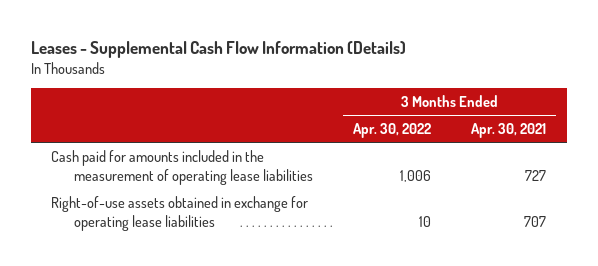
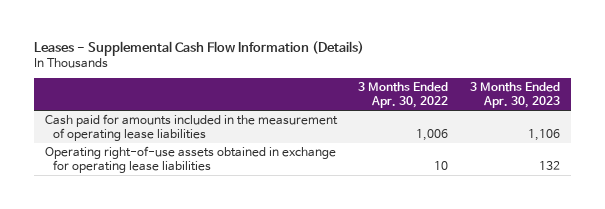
- | 3 Months Ended Apr. 30, 2022 | 3 Months Ended Apr. 30, 2021
+ | 3 Months Ended Apr. 30, 2022 | 3 Months Ended Apr. 30, 2023
- Right-of-use assets obtained in exchange for operating lease liabilities | 10 | 707
+ Operating right-of-use assets obtained in exchange for operating lease liabilities | 10 | 132

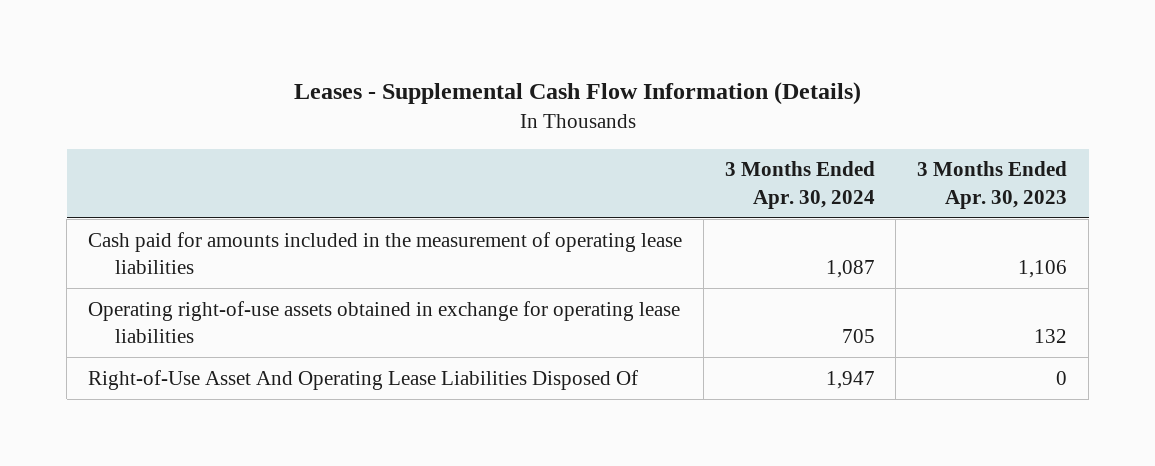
- | 3 Months Ended Apr. 30, 2022 | 3 Months Ended Apr. 30, 2023
+ | 3 Months Ended Apr. 30, 2024 | 3 Months Ended Apr. 30, 2023
+ Right-of-Use Asset And Operating Lease Liabilities Disposed Of | 1,947 | 0

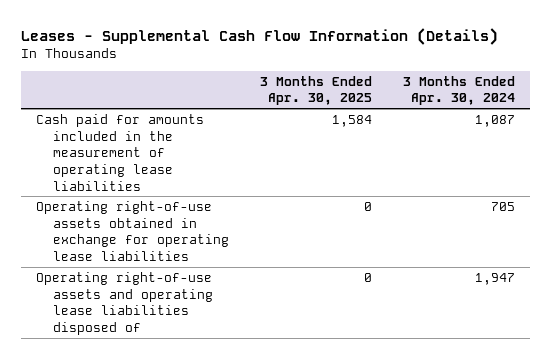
- | 3 Months Ended Apr. 30, 2024 | 3 Months Ended Apr. 30, 2023
+ | 3 Months Ended Apr. 30, 2025 | 3 Months Ended Apr. 30, 2024
- Right-of-Use Asset And Operating Lease Liabilities Disposed Of | 1,947 | 0
+ Operating right-of-use assets and operating lease liabilities disposed of | 0 | 1,947

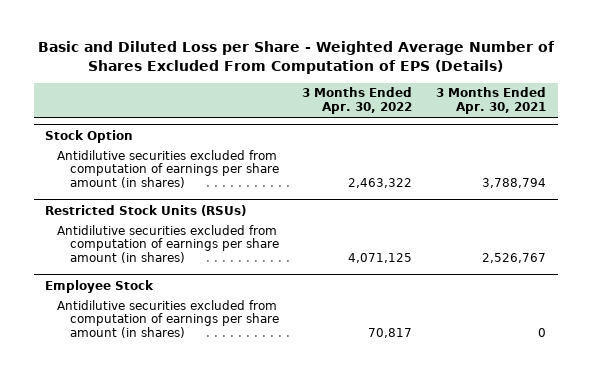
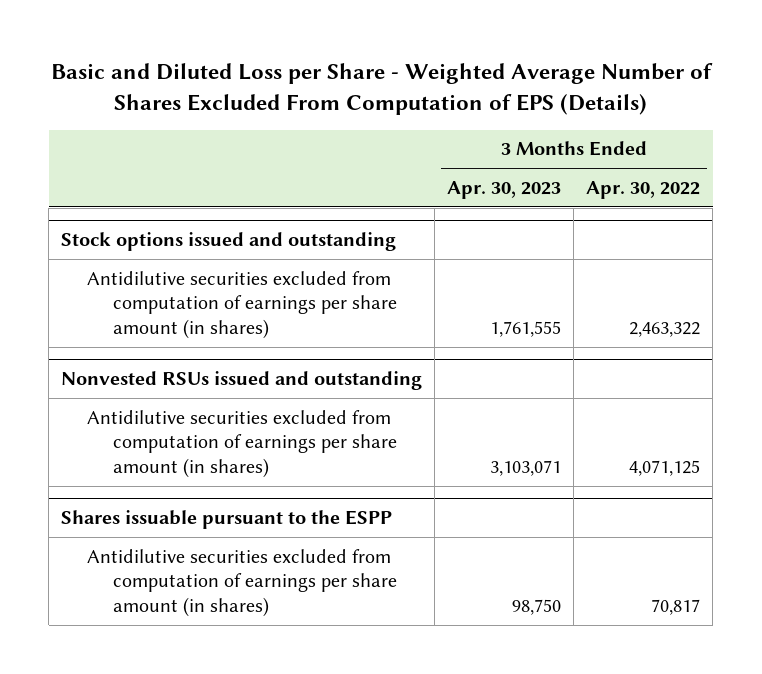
- | 3 Months Ended Apr. 30, 2022 | 3 Months Ended Apr. 30, 2021
+ | 3 Months Ended Apr. 30, 2023 | 3 Months Ended Apr. 30, 2022
- Stock Option
+ Stock options issued and outstanding
- Restricted Stock Units (RSUs)
+ Nonvested RSUs issued and outstanding
- Employee Stock
+ Shares issuable pursuant to the ESPP

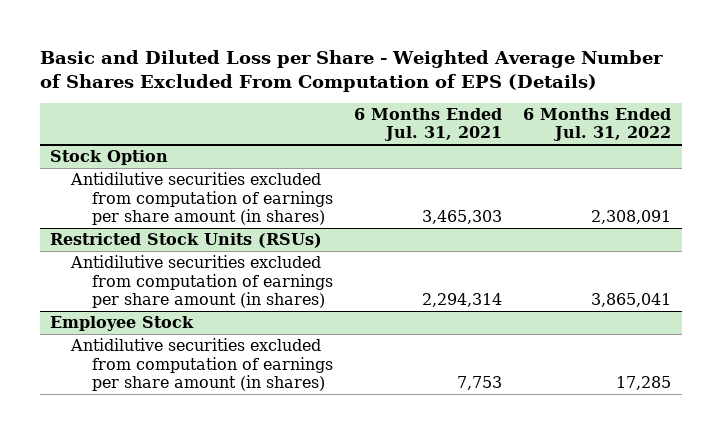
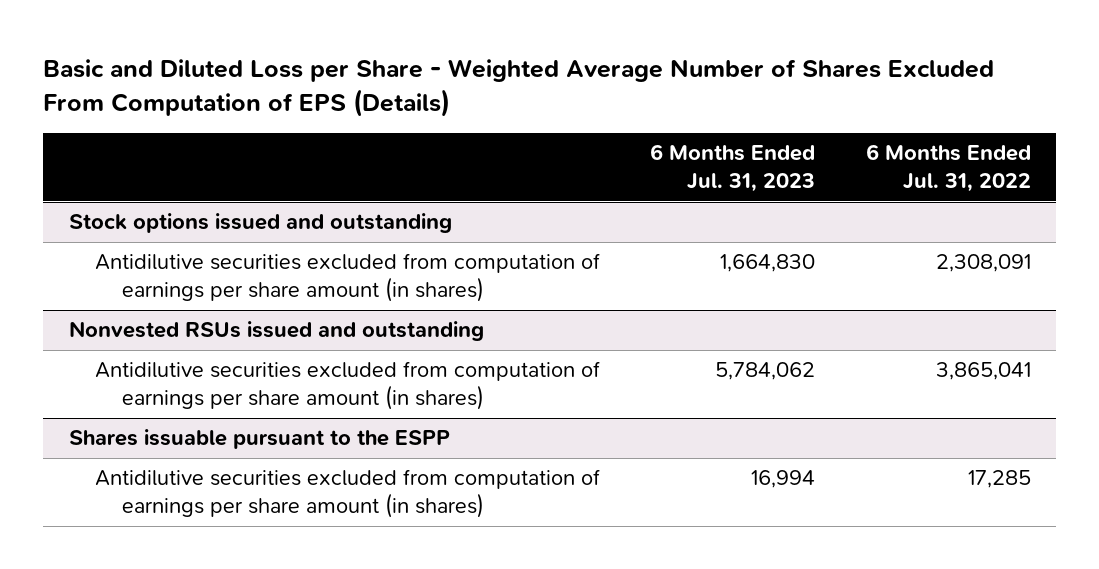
- | 6 Months Ended Jul. 31, 2021 | 6 Months Ended Jul. 31, 2022
+ | 6 Months Ended Jul. 31, 2023 | 6 Months Ended Jul. 31, 2022
- Stock Option
+ Stock options issued and outstanding
- Restricted Stock Units (RSUs)
+ Nonvested RSUs issued and outstanding
- Employee Stock
+ Shares issuable pursuant to the ESPP

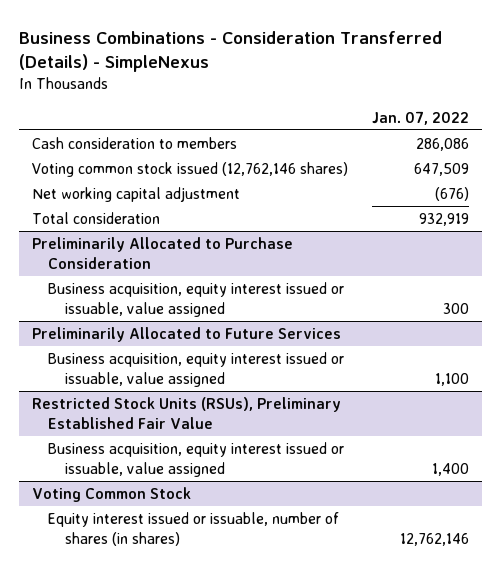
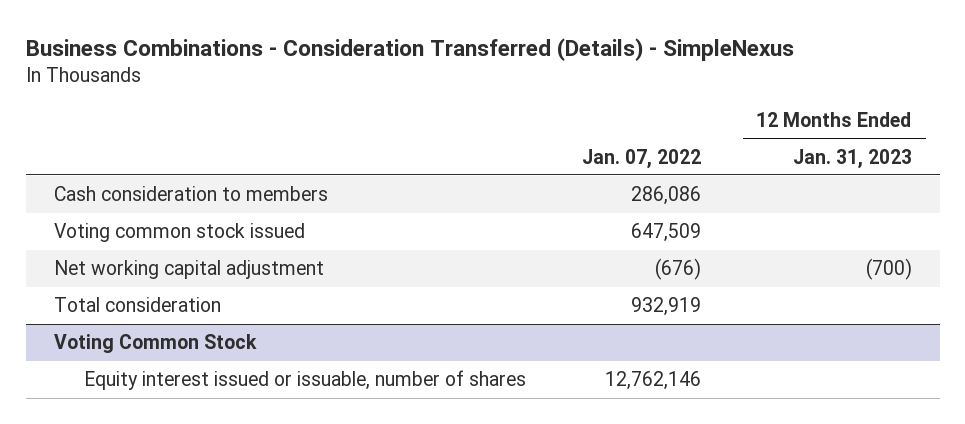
- | Jan. 07, 2022
+ | Jan. 07, 2022 | 12 Months Ended Jan. 31, 2023
- Voting common stock issued (12,762,146 shares) | 647,509
+ Voting common stock issued | 647,509 |
- Preliminarily Allocated to Purchase Consideration
- Business acquisition, equity interest issued or issuable, value assigned | 300
- Preliminarily Allocated to Future Services
- Business acquisition, equity interest issued or issuable, value assigned | 1,100
- Restricted Stock Units (RSUs), Preliminary Established Fair Value
- Business acquisition, equity interest issued or issuable, value assigned | 1,400
@ Voting Common Stock
- Equity interest issued or issuable, number of shares (in shares) | 12,762,146
+ Equity interest issued or issuable, number of shares | 12,762,146 |

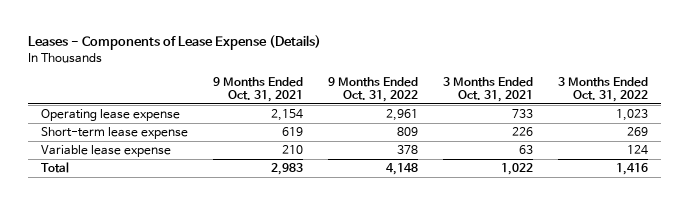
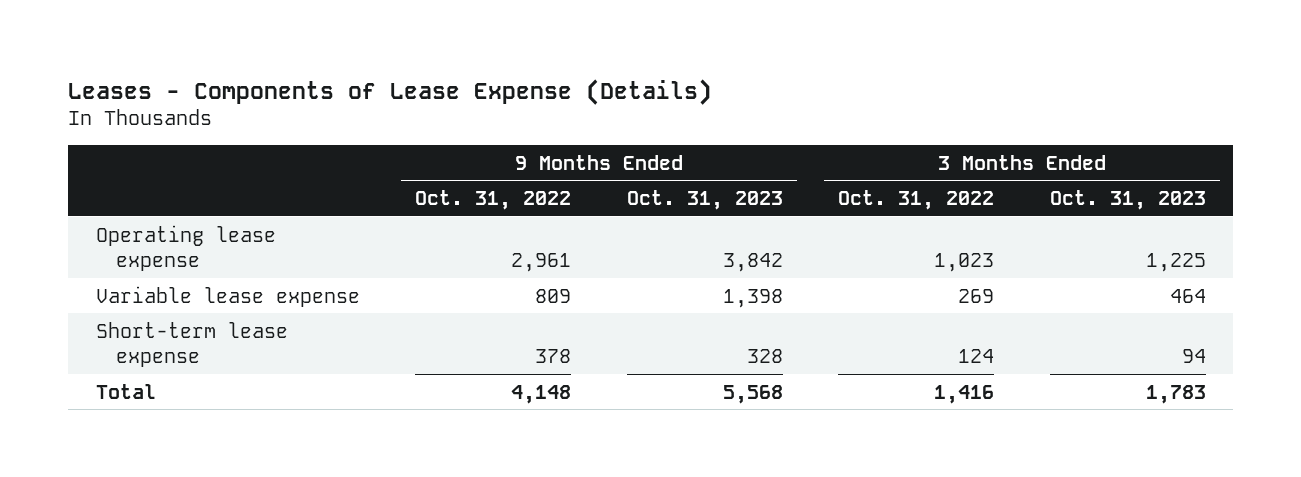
- | 9 Months Ended Oct. 31, 2021 | 9 Months Ended Oct. 31, 2022 | 3 Months Ended Oct. 31, 2021 | 3 Months Ended Oct. 31, 2022
+ | 9 Months Ended Oct. 31, 2022 | 9 Months Ended Oct. 31, 2023 | 3 Months Ended Oct. 31, 2022 | 3 Months Ended Oct. 31, 2023
- Short-term lease expense | 619 | 809 | 226 | 269
- Variable lease expense | 210 | 378 | 63 | 124
+ Variable lease expense | 809 | 1,398 | 269 | 464
+ Short-term lease expense | 378 | 328 | 124 | 94

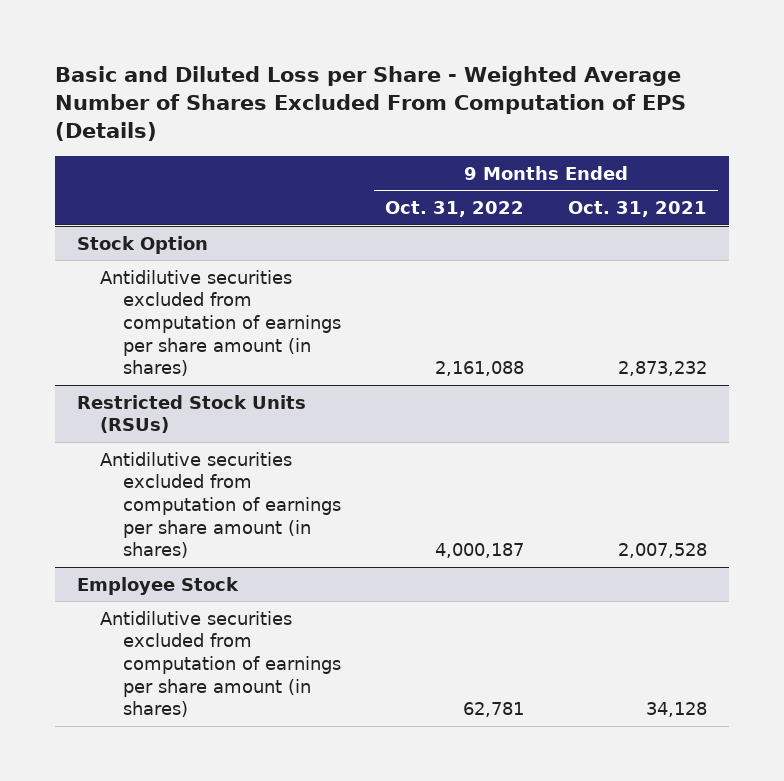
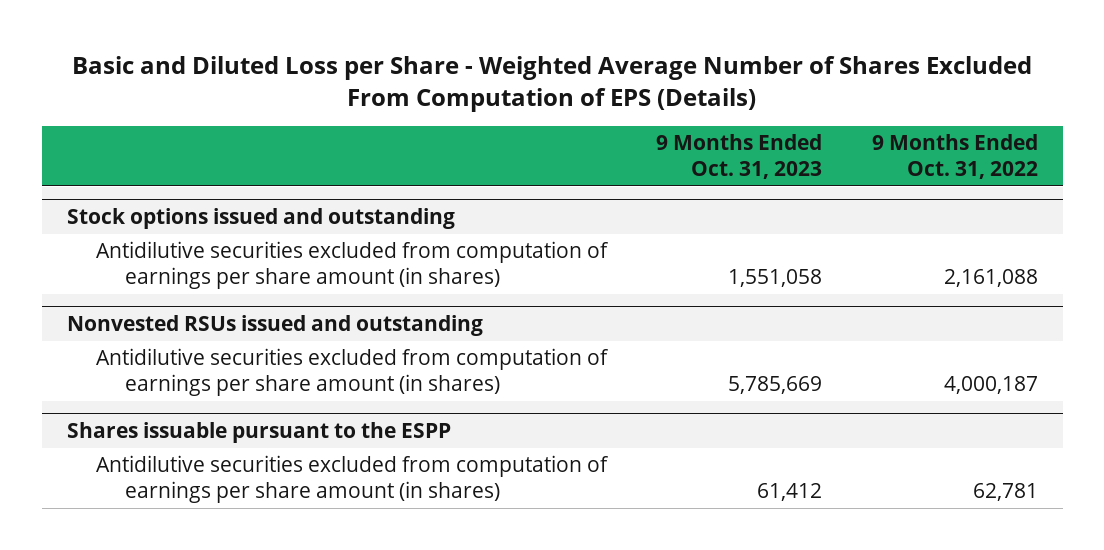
- | 9 Months Ended Oct. 31, 2022 | 9 Months Ended Oct. 31, 2021
+ | 9 Months Ended Oct. 31, 2023 | 9 Months Ended Oct. 31, 2022
- Stock Option
+ Stock options issued and outstanding
- Restricted Stock Units (RSUs)
+ Nonvested RSUs issued and outstanding
- Employee Stock
+ Shares issuable pursuant to the ESPP

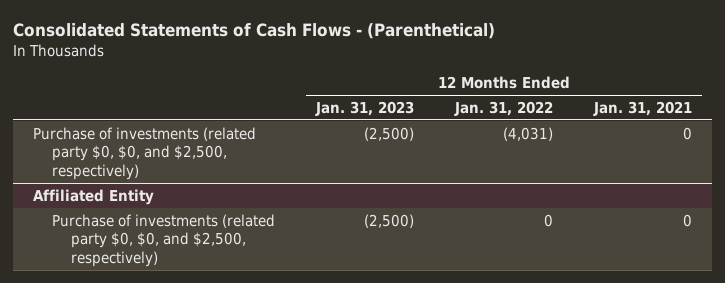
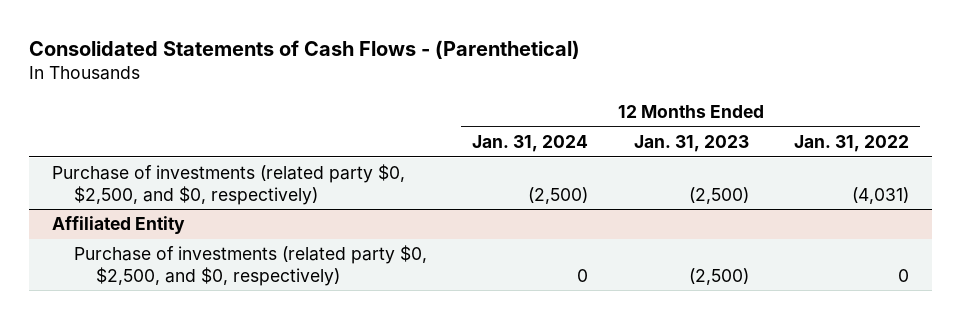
- | 12 Months Ended Jan. 31, 2023 | 12 Months Ended Jan. 31, 2022 | 12 Months Ended Jan. 31, 2021
+ | 12 Months Ended Jan. 31, 2024 | 12 Months Ended Jan. 31, 2023 | 12 Months Ended Jan. 31, 2022
- Purchase of investments (related party $0, $0, and $2,500, respectively) | (2,500) | (4,031) | 0
+ Purchase of investments (related party $0, $2,500, and $0, respectively) | (2,500) | (2,500) | (4,031)
@ Affiliated Entity
- Purchase of investments (related party $0, $0, and $2,500, respectively) | (2,500) | 0 | 0
+ Purchase of investments (related party $0, $2,500, and $0, respectively) | 0 | (2,500) | 0

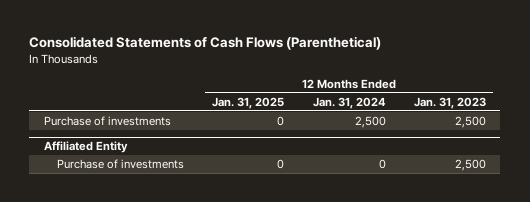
- Consolidated Statements of Cash Flows - (Parenthetical)
+ Consolidated Statements of Cash Flows (Parenthetical)
- | 12 Months Ended Jan. 31, 2024 | 12 Months Ended Jan. 31, 2023 | 12 Months Ended Jan. 31, 2022
+ | 12 Months Ended Jan. 31, 2025 | 12 Months Ended Jan. 31, 2024 | 12 Months Ended Jan. 31, 2023
- Purchase of investments (related party $0, $2,500, and $0, respectively) | (2,500) | (2,500) | (4,031)
+ Purchase of investments | 0 | 2,500 | 2,500
@ Affiliated Entity
- Purchase of investments (related party $0, $2,500, and $0, respectively) | 0 | (2,500) | 0
+ Purchase of investments | 0 | 0 | 2,500

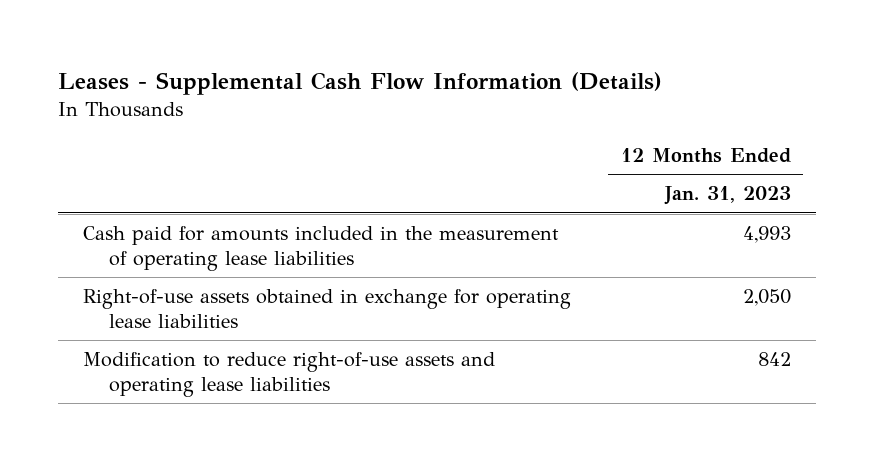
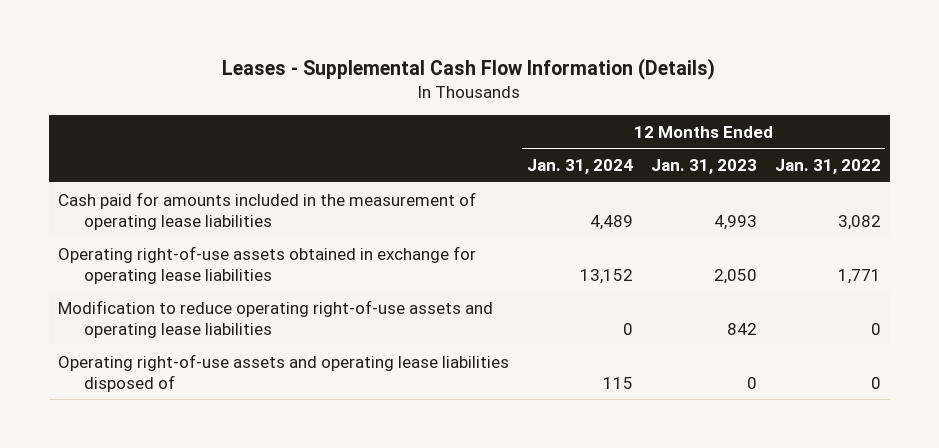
- | 12 Months Ended Jan. 31, 2023
+ | 12 Months Ended Jan. 31, 2024 | 12 Months Ended Jan. 31, 2023 | 12 Months Ended Jan. 31, 2022
- Right-of-use assets obtained in exchange for operating lease liabilities | 2,050
- Modification to reduce right-of-use assets and operating lease liabilities | 842
+ Operating right-of-use assets obtained in exchange for operating lease liabilities | 13,152 | 2,050 | 1,771
+ Modification to reduce operating right-of-use assets and operating lease liabilities | 0 | 842 | 0
+ Operating right-of-use assets and operating lease liabilities disposed of | 115 | 0 | 0

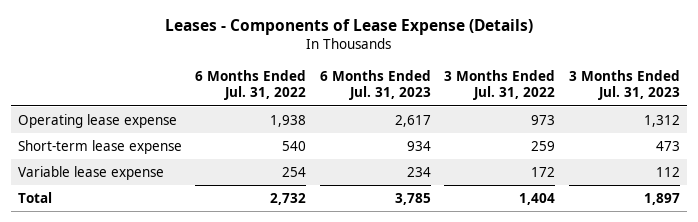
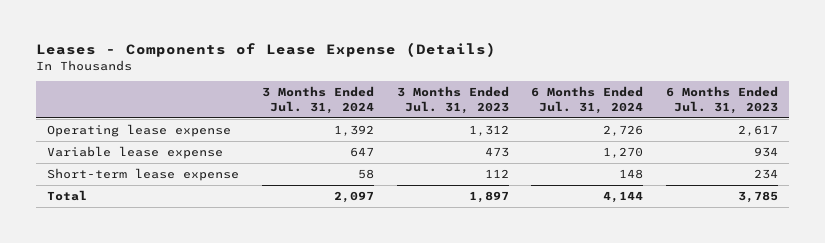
- | 6 Months Ended Jul. 31, 2022 | 6 Months Ended Jul. 31, 2023 | 3 Months Ended Jul. 31, 2022 | 3 Months Ended Jul. 31, 2023
+ | 3 Months Ended Jul. 31, 2024 | 3 Months Ended Jul. 31, 2023 | 6 Months Ended Jul. 31, 2024 | 6 Months Ended Jul. 31, 2023
- Short-term lease expense | 540 | 934 | 259 | 473
- Variable lease expense | 254 | 234 | 172 | 112
+ Variable lease expense | 647 | 473 | 1,270 | 934
+ Short-term lease expense | 58 | 112 | 148 | 234

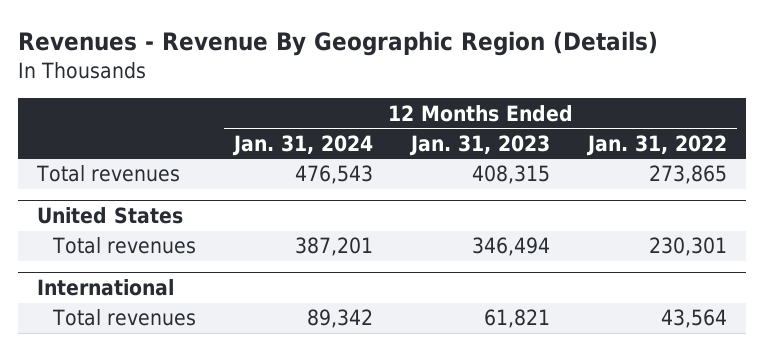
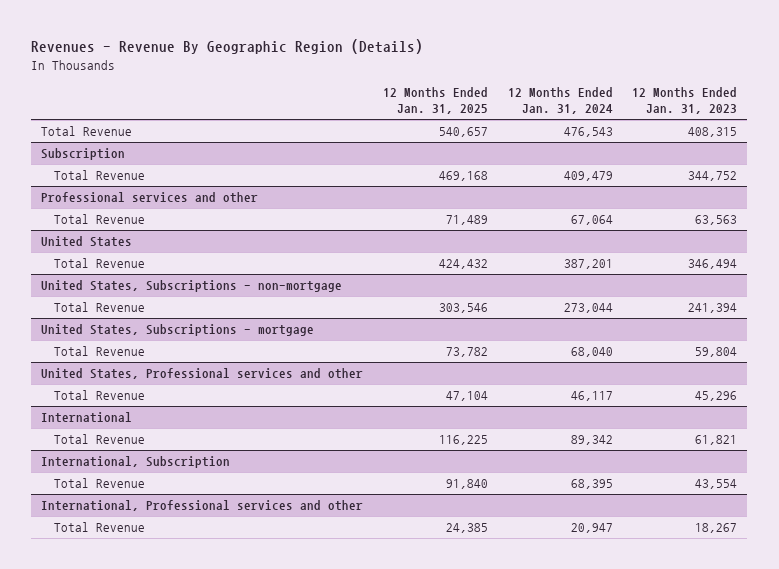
- | 12 Months Ended Jan. 31, 2024 | 12 Months Ended Jan. 31, 2023 | 12 Months Ended Jan. 31, 2022
+ | 12 Months Ended Jan. 31, 2025 | 12 Months Ended Jan. 31, 2024 | 12 Months Ended Jan. 31, 2023
- Total revenues | 476,543 | 408,315 | 273,865
+ Total Revenue | 540,657 | 476,543 | 408,315
+ Subscription
+ Total Revenue | 469,168 | 409,479 | 344,752
+ Professional services and other
+ Total Revenue | 71,489 | 67,064 | 63,563
@ United States
- Total revenues | 387,201 | 346,494 | 230,301
+ Total Revenue | 424,432 | 387,201 | 346,494
+ United States, Subscriptions - non-mortgage
+ Total Revenue | 303,546 | 273,044 | 241,394
+ United States, Subscriptions - mortgage
+ Total Revenue | 73,782 | 68,040 | 59,804
+ United States, Professional services and other
+ Total Revenue | 47,104 | 46,117 | 45,296
@ International
- Total revenues | 89,342 | 61,821 | 43,564
+ Total Revenue | 116,225 | 89,342 | 61,821
+ International, Subscription
+ Total Revenue | 91,840 | 68,395 | 43,554
+ International, Professional services and other
+ Total Revenue | 24,385 | 20,947 | 18,267

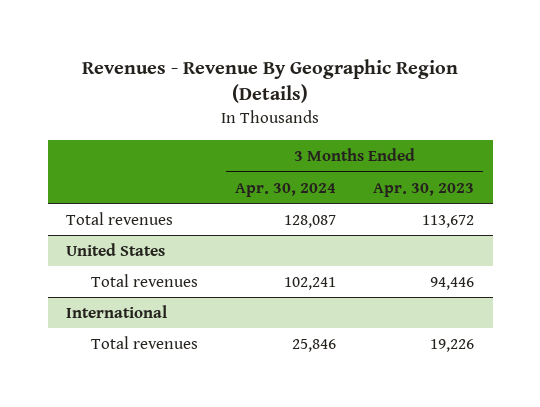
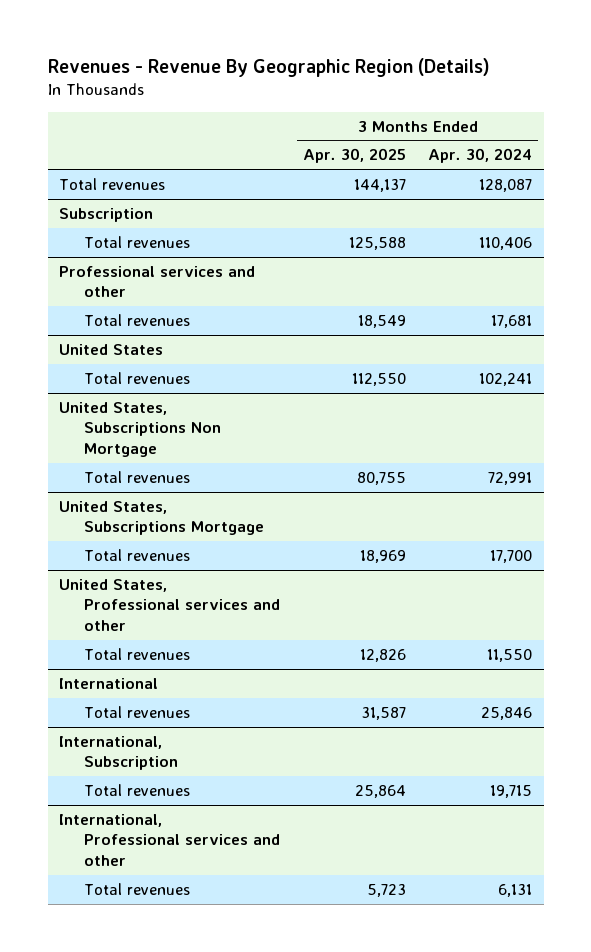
- | 3 Months Ended Apr. 30, 2024 | 3 Months Ended Apr. 30, 2023
+ | 3 Months Ended Apr. 30, 2025 | 3 Months Ended Apr. 30, 2024
+ Subscription
+ Total revenues | 125,588 | 110,406
+ Professional services and other
+ Total revenues | 18,549 | 17,681
+ United States, Subscriptions Non Mortgage
+ Total revenues | 80,755 | 72,991
+ United States, Subscriptions Mortgage
+ Total revenues | 18,969 | 17,700
+ United States, Professional services and other
+ Total revenues | 12,826 | 11,550
+ International, Subscription
+ Total revenues | 25,864 | 19,715
+ International, Professional services and other
+ Total revenues | 5,723 | 6,131

